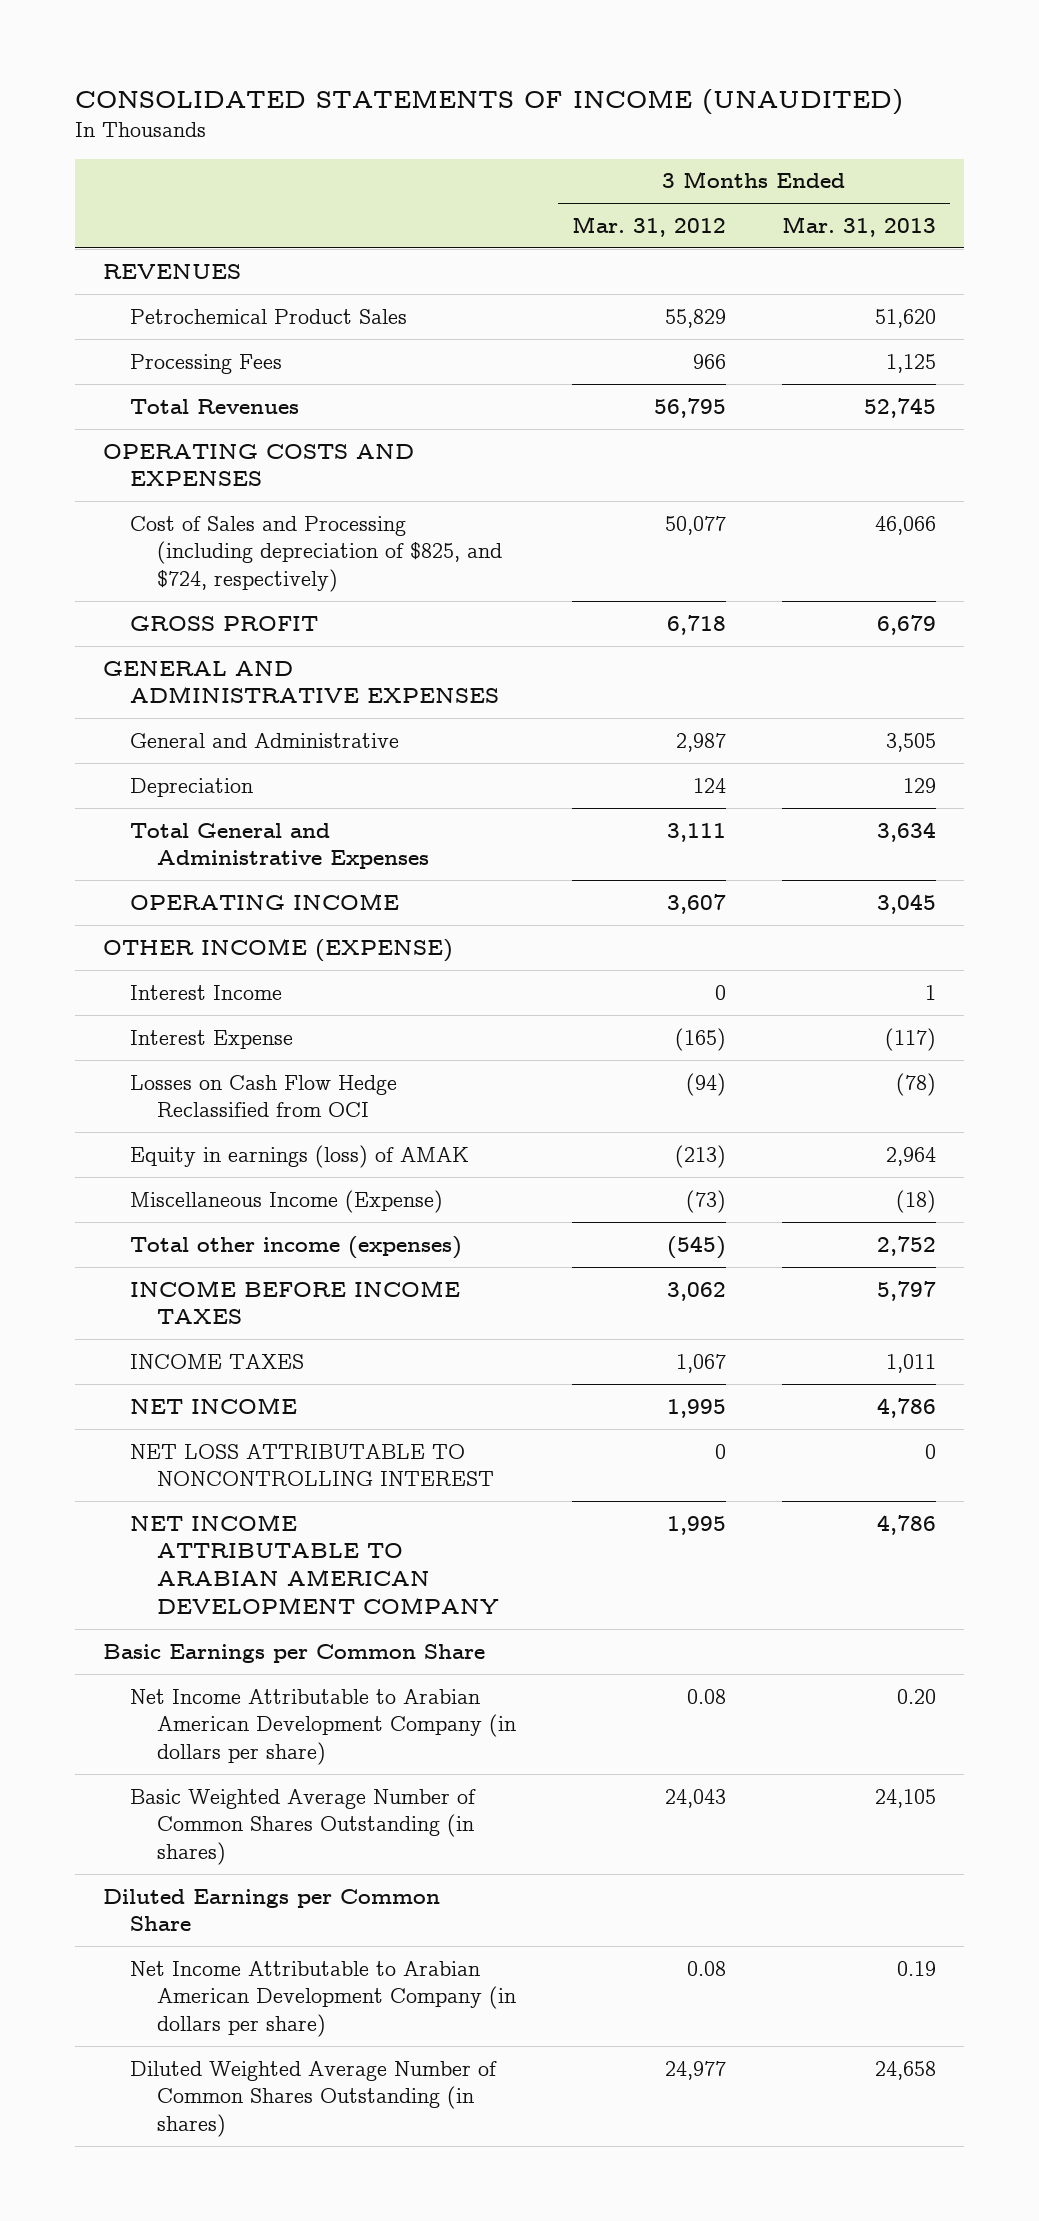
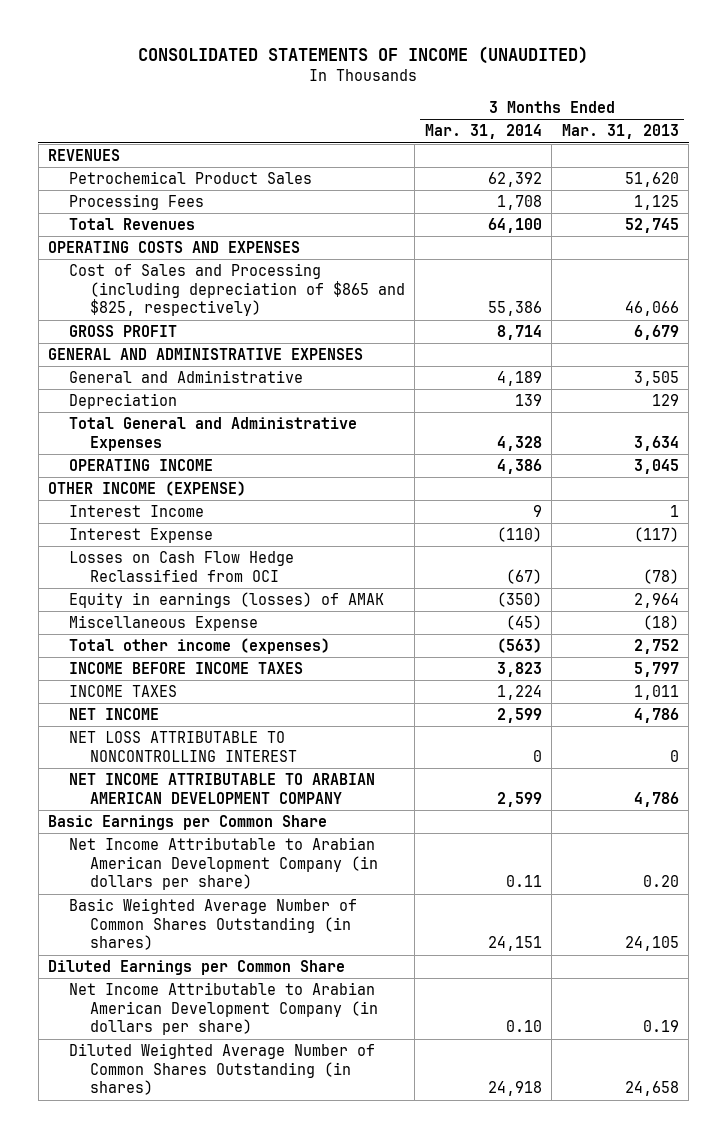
- | 3 Months Ended Mar. 31, 2012 | 3 Months Ended Mar. 31, 2013
+ | 3 Months Ended Mar. 31, 2014 | 3 Months Ended Mar. 31, 2013
- Cost of Sales and Processing (including depreciation of $825, and $724, respectively) | 50,077 | 46,066
+ Cost of Sales and Processing (including depreciation of $865 and $825, respectively) | 55,386 | 46,066
- Equity in earnings (loss) of AMAK | (213) | 2,964
- Miscellaneous Income (Expense) | (73) | (18)
+ Equity in earnings (losses) of AMAK | (350) | 2,964
+ Miscellaneous Expense | (45) | (18)

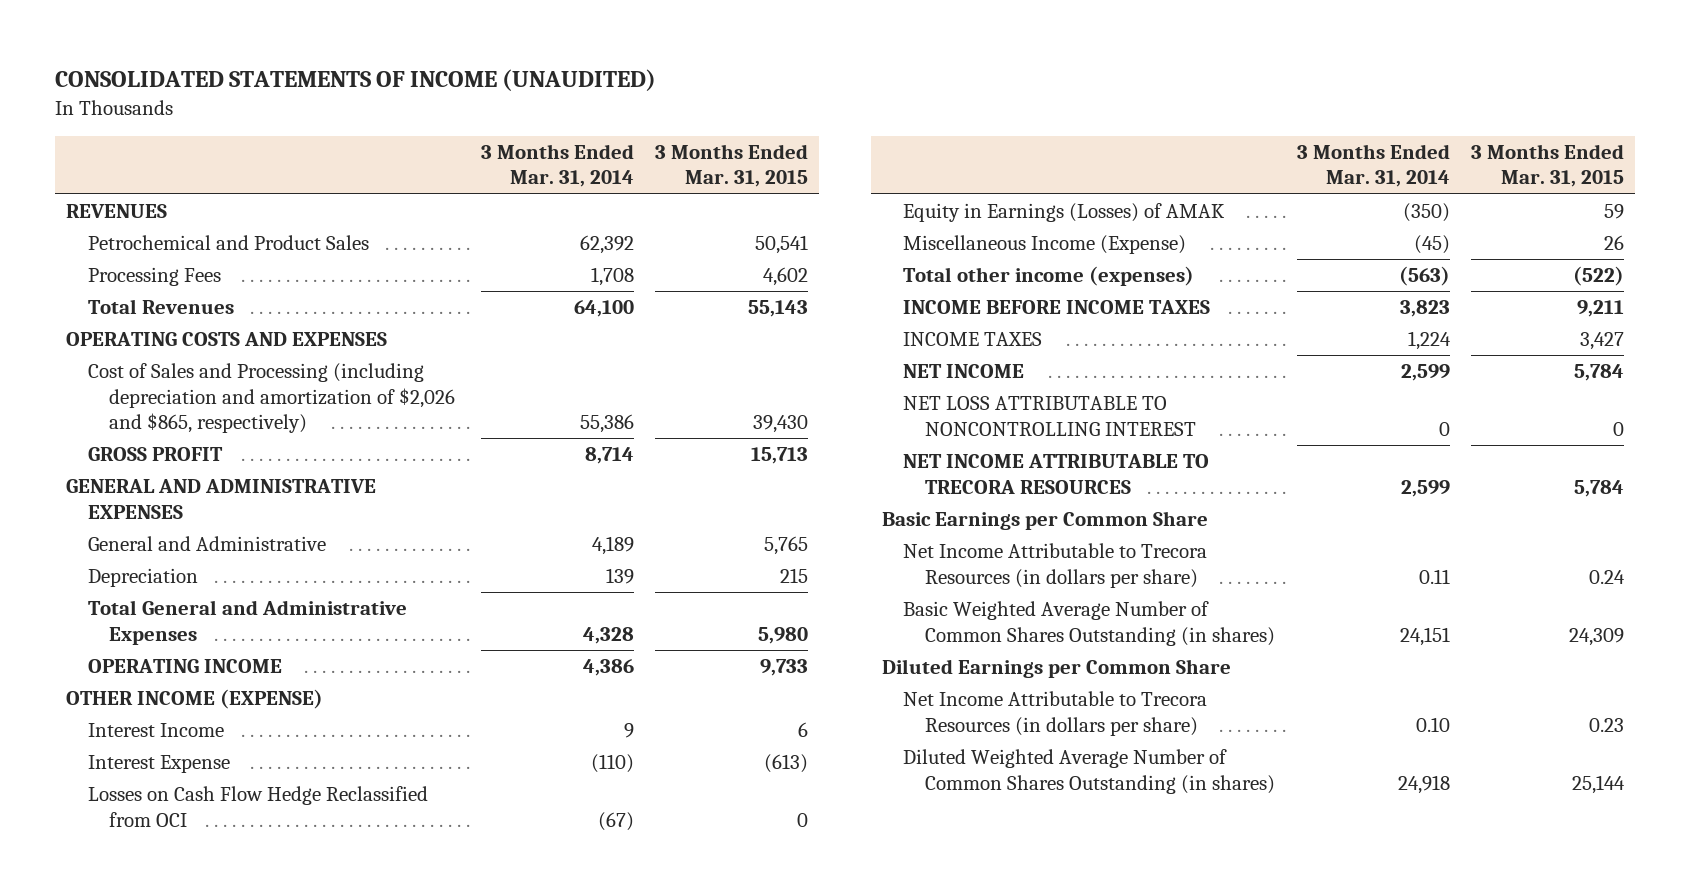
- | 3 Months Ended Mar. 31, 2014 | 3 Months Ended Mar. 31, 2013
+ | 3 Months Ended Mar. 31, 2014 | 3 Months Ended Mar. 31, 2015
- Petrochemical Product Sales | 62,392 | 51,620
+ Petrochemical and Product Sales | 62,392 | 50,541
- Cost of Sales and Processing (including depreciation of $865 and $825, respectively) | 55,386 | 46,066
+ Cost of Sales and Processing (including depreciation and amortization of $2,026 and $865, respectively) | 55,386 | 39,430
- Equity in earnings (losses) of AMAK | (350) | 2,964
- Miscellaneous Expense | (45) | (18)
+ Equity in Earnings (Losses) of AMAK | (350) | 59
+ Miscellaneous Income (Expense) | (45) | 26
- NET INCOME ATTRIBUTABLE TO ARABIAN AMERICAN DEVELOPMENT COMPANY | 2,599 | 4,786
+ NET INCOME ATTRIBUTABLE TO TRECORA RESOURCES | 2,599 | 5,784
- Net Income Attributable to Arabian American Development Company (in dollars per share) | 0.11 | 0.20
+ Net Income Attributable to Trecora Resources (in dollars per share) | 0.11 | 0.24
- Net Income Attributable to Arabian American Development Company (in dollars per share) | 0.10 | 0.19
+ Net Income Attributable to Trecora Resources (in dollars per share) | 0.10 | 0.23

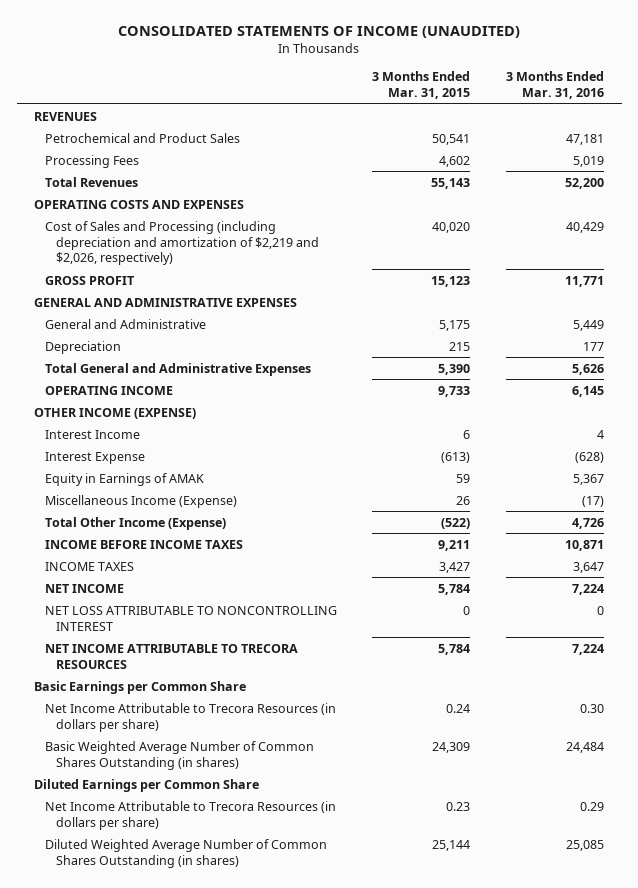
- | 3 Months Ended Mar. 31, 2014 | 3 Months Ended Mar. 31, 2015
+ | 3 Months Ended Mar. 31, 2015 | 3 Months Ended Mar. 31, 2016
- Cost of Sales and Processing (including depreciation and amortization of $2,026 and $865, respectively) | 55,386 | 39,430
- GROSS PROFIT | 8,714 | 15,713
+ Cost of Sales and Processing (including depreciation and amortization of $2,219 and $2,026, respectively) | 40,020 | 40,429
+ GROSS PROFIT | 15,123 | 11,771
- General and Administrative | 4,189 | 5,765
+ General and Administrative | 5,175 | 5,449
- Total General and Administrative Expenses | 4,328 | 5,980
+ Total General and Administrative Expenses | 5,390 | 5,626
- Losses on Cash Flow Hedge Reclassified from OCI | (67) | 0
- Equity in Earnings (Losses) of AMAK | (350) | 59
+ Equity in Earnings of AMAK | 59 | 5,367
- Total other income (expenses) | (563) | (522)
+ Total Other Income (Expense) | (522) | 4,726

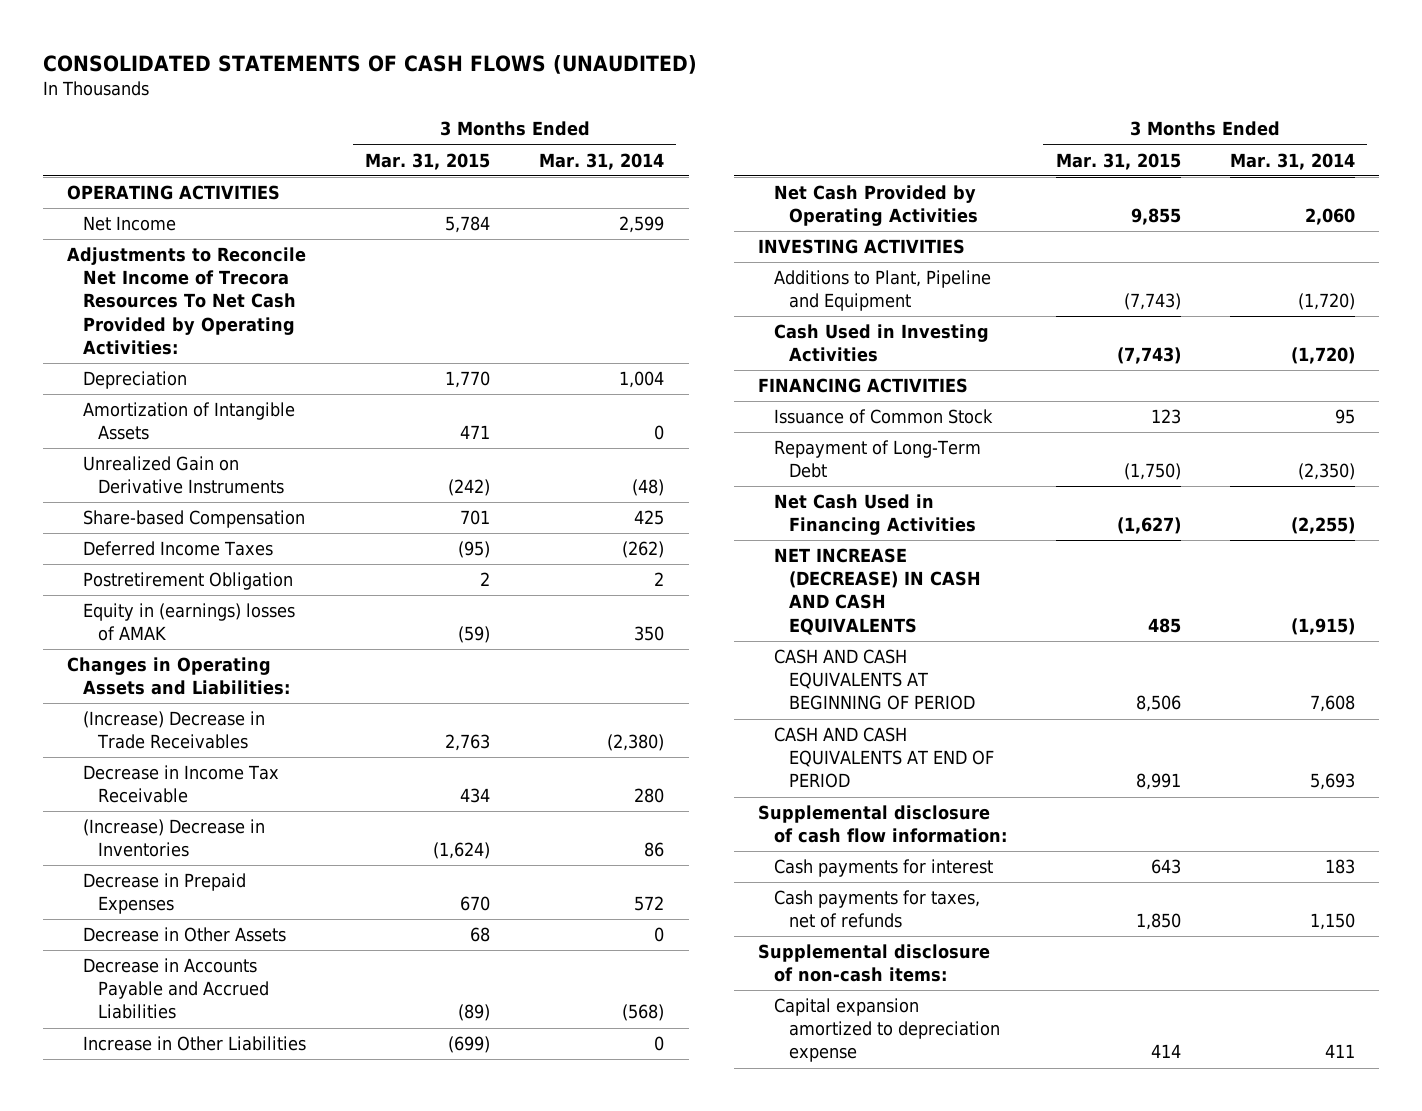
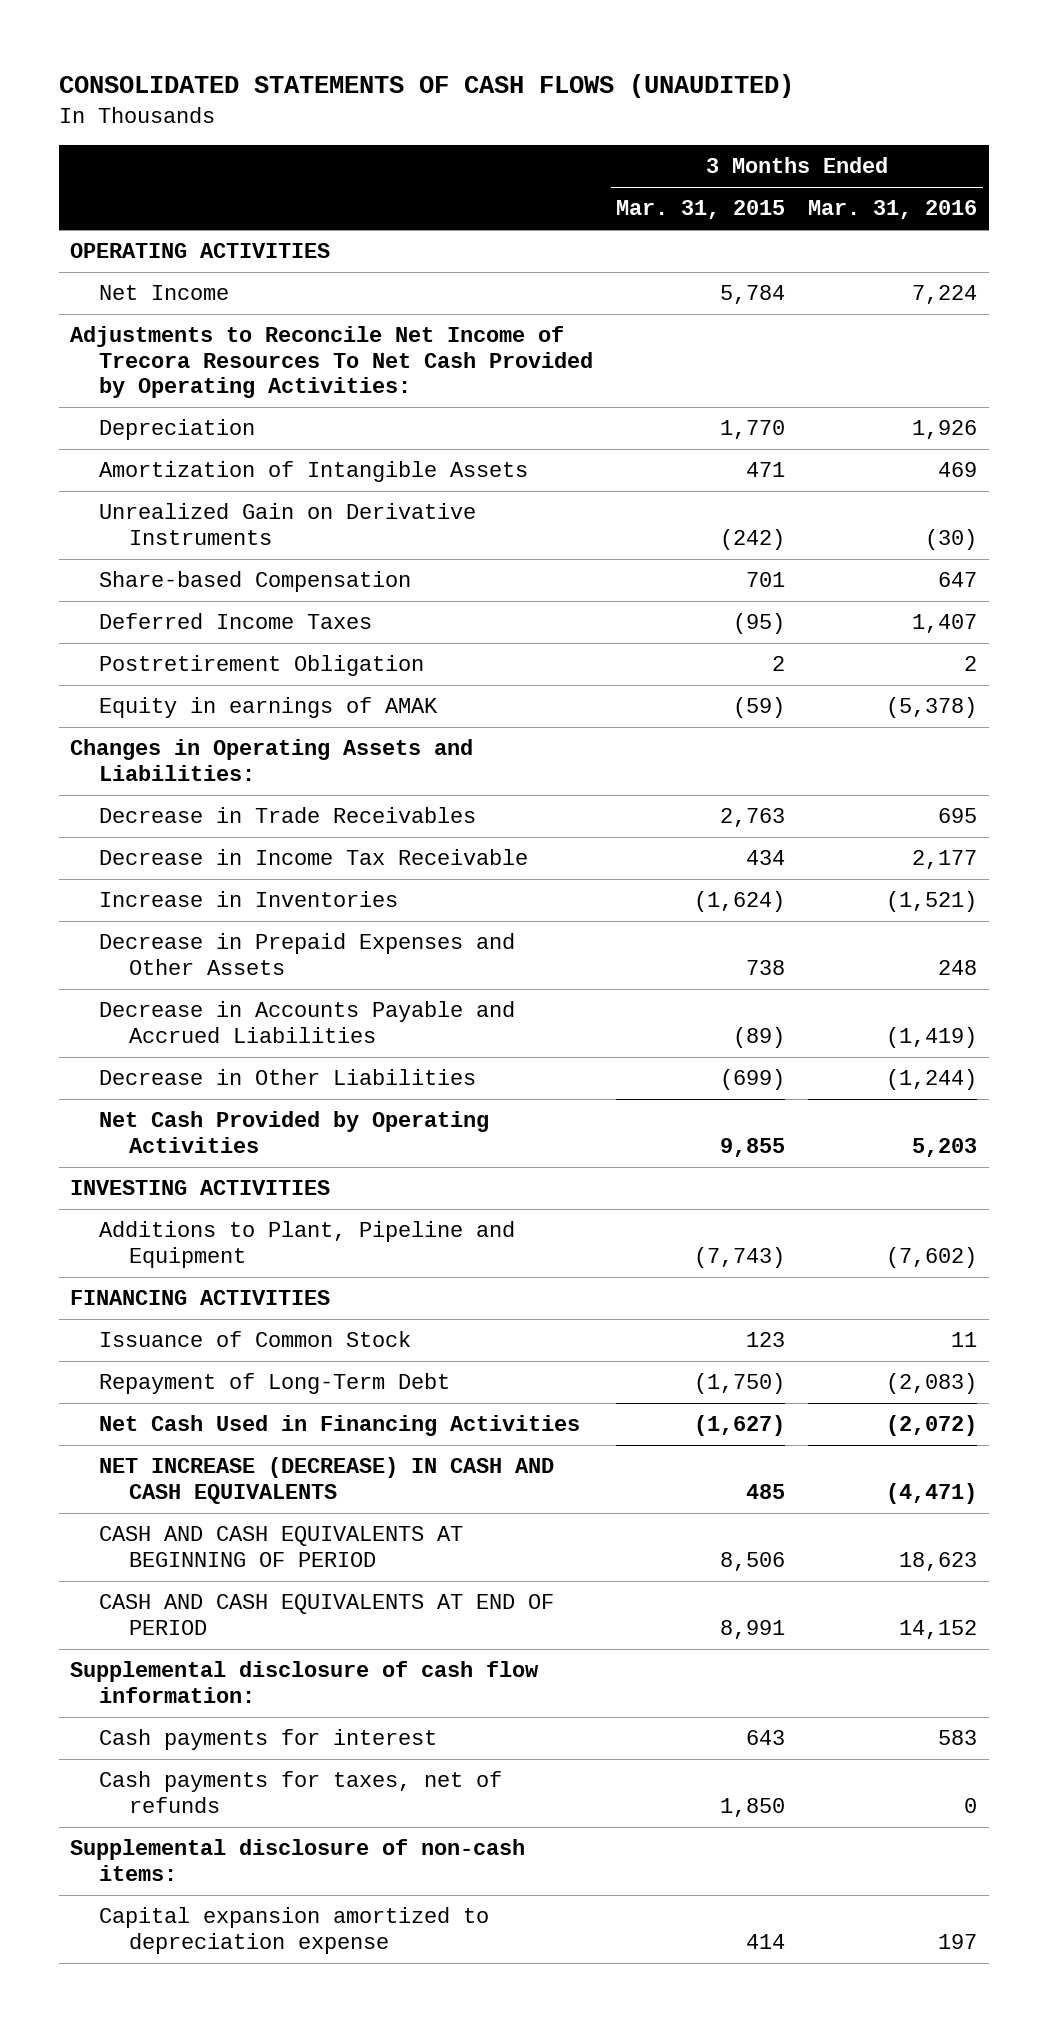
- | 3 Months Ended Mar. 31, 2015 | 3 Months Ended Mar. 31, 2014
+ | 3 Months Ended Mar. 31, 2015 | 3 Months Ended Mar. 31, 2016
- Equity in (earnings) losses of AMAK | (59) | 350
+ Equity in earnings of AMAK | (59) | (5,378)
- (Increase) Decrease in Trade Receivables | 2,763 | (2,380)
+ Decrease in Trade Receivables | 2,763 | 695
- (Increase) Decrease in Inventories | (1,624) | 86
- Decrease in Prepaid Expenses | 670 | 572
- Decrease in Other Assets | 68 | 0
+ Increase in Inventories | (1,624) | (1,521)
+ Decrease in Prepaid Expenses and Other Assets | 738 | 248
- Increase in Other Liabilities | (699) | 0
+ Decrease in Other Liabilities | (699) | (1,244)
- Cash Used in Investing Activities | (7,743) | (1,720)

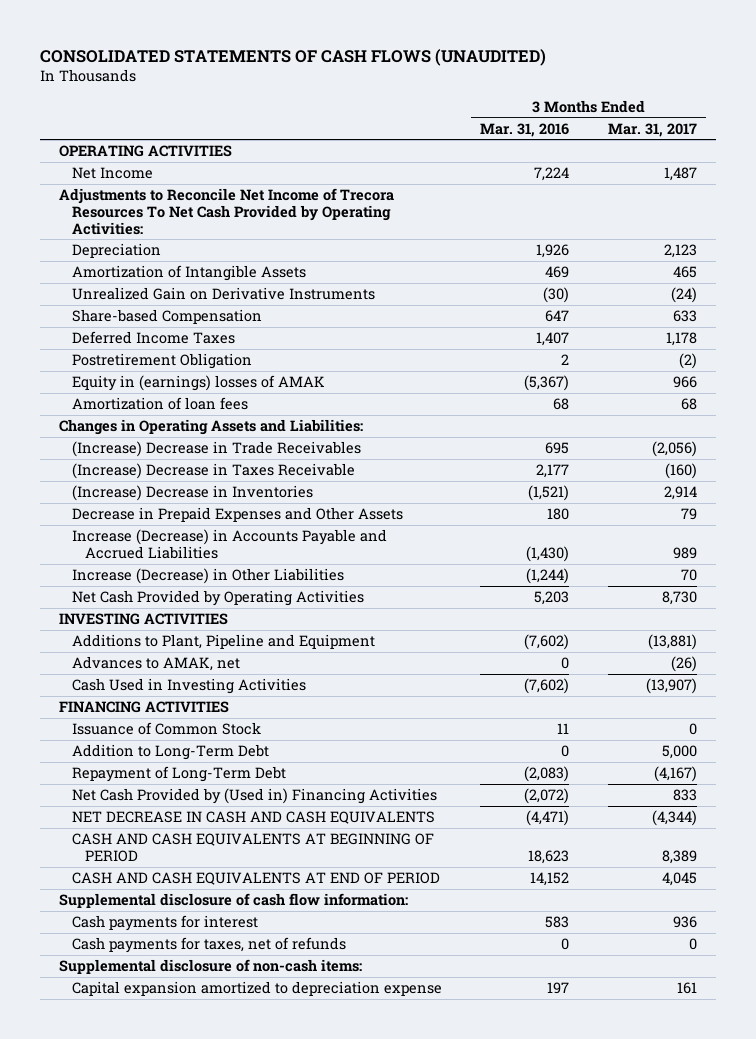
- | 3 Months Ended Mar. 31, 2015 | 3 Months Ended Mar. 31, 2016
+ | 3 Months Ended Mar. 31, 2016 | 3 Months Ended Mar. 31, 2017
- Equity in earnings of AMAK | (59) | (5,378)
+ Equity in (earnings) losses of AMAK | (5,367) | 966
+ Amortization of loan fees | 68 | 68
- Decrease in Trade Receivables | 2,763 | 695
- Decrease in Income Tax Receivable | 434 | 2,177
- Increase in Inventories | (1,624) | (1,521)
- Decrease in Prepaid Expenses and Other Assets | 738 | 248
- Decrease in Accounts Payable and Accrued Liabilities | (89) | (1,419)
- Decrease in Other Liabilities | (699) | (1,244)
+ (Increase) Decrease in Trade Receivables | 695 | (2,056)
+ (Increase) Decrease in Taxes Receivable | 2,177 | (160)
+ (Increase) Decrease in Inventories | (1,521) | 2,914
+ Decrease in Prepaid Expenses and Other Assets | 180 | 79
+ Increase (Decrease) in Accounts Payable and Accrued Liabilities | (1,430) | 989
+ Increase (Decrease) in Other Liabilities | (1,244) | 70
+ Advances to AMAK, net | 0 | (26)
+ Cash Used in Investing Activities | (7,602) | (13,907)
+ Addition to Long-Term Debt | 0 | 5,000
- Net Cash Used in Financing Activities | (1,627) | (2,072)
- NET INCREASE (DECREASE) IN CASH AND CASH EQUIVALENTS | 485 | (4,471)
+ Net Cash Provided by (Used in) Financing Activities | (2,072) | 833
+ NET DECREASE IN CASH AND CASH EQUIVALENTS | (4,471) | (4,344)

